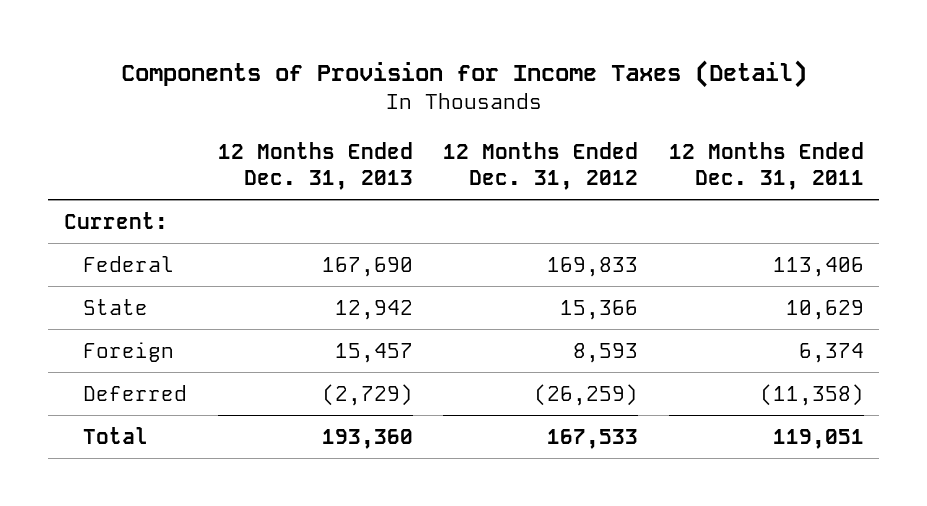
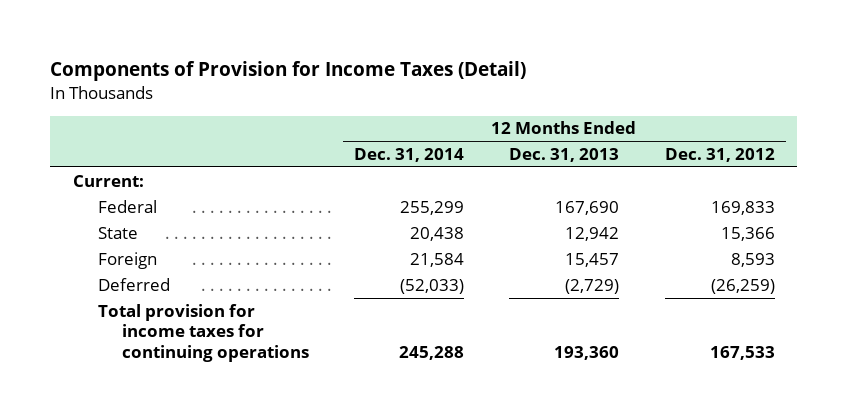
- | 12 Months Ended Dec. 31, 2013 | 12 Months Ended Dec. 31, 2012 | 12 Months Ended Dec. 31, 2011
+ | 12 Months Ended Dec. 31, 2014 | 12 Months Ended Dec. 31, 2013 | 12 Months Ended Dec. 31, 2012
- Total | 193,360 | 167,533 | 119,051
+ Total provision for income taxes for continuing operations | 245,288 | 193,360 | 167,533

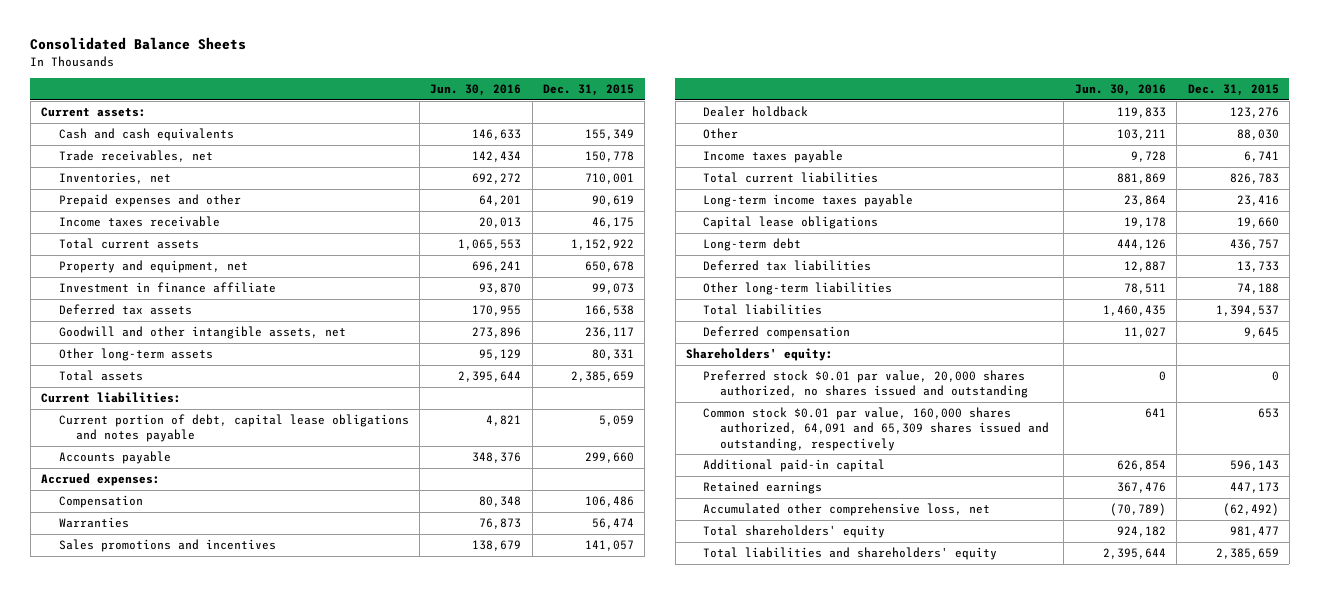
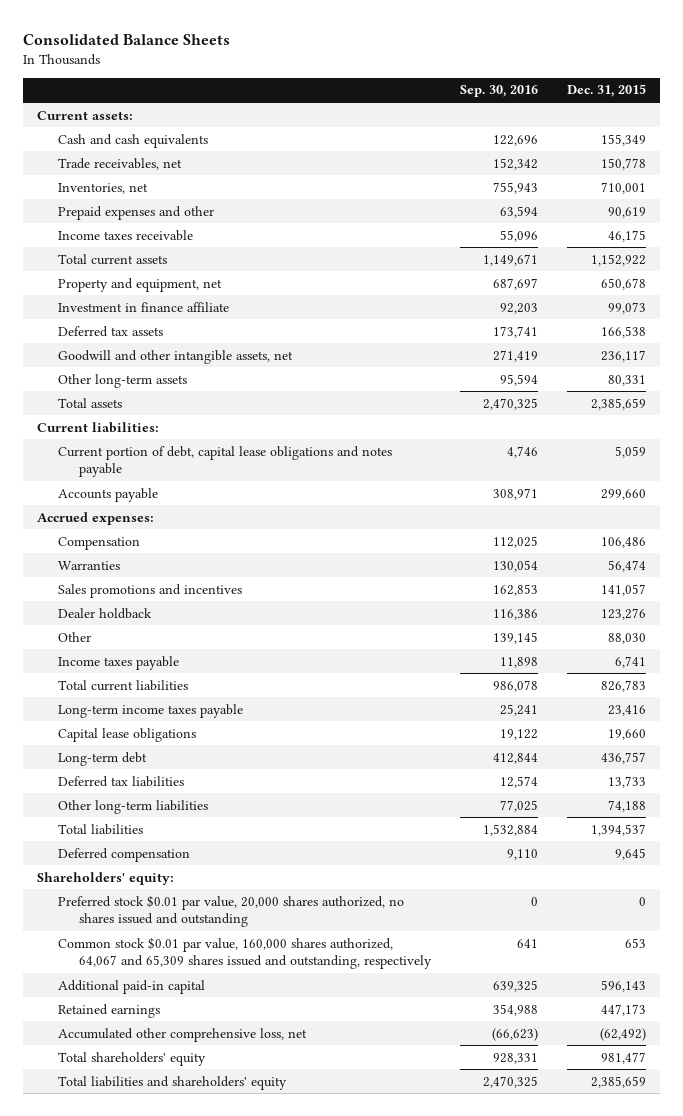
- | Jun. 30, 2016 | Dec. 31, 2015
+ | Sep. 30, 2016 | Dec. 31, 2015
- Common stock $0.01 par value, 160,000 shares authorized, 64,091 and 65,309 shares issued and outstanding, respectively | 641 | 653
+ Common stock $0.01 par value, 160,000 shares authorized, 64,067 and 65,309 shares issued and outstanding, respectively | 641 | 653

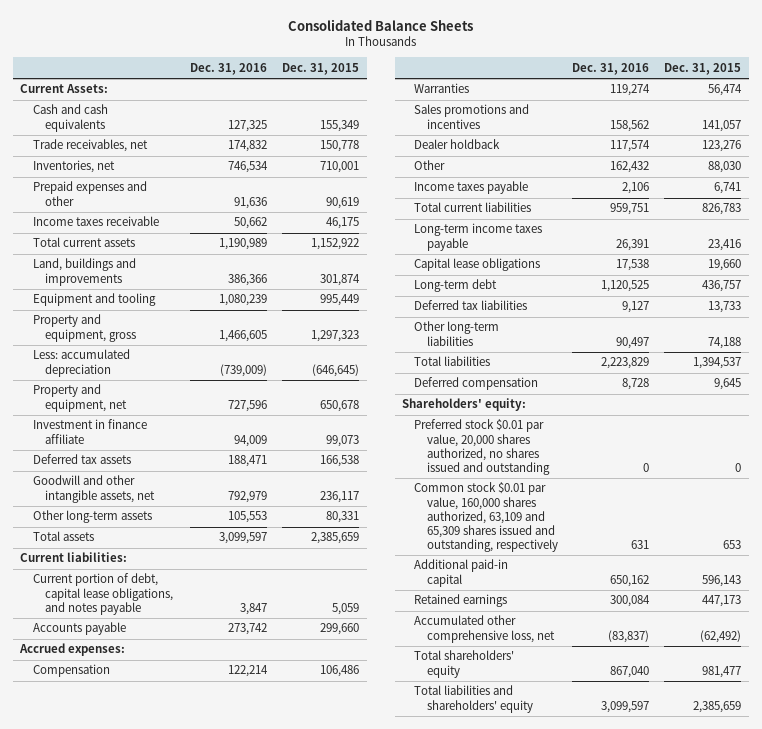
- | Sep. 30, 2016 | Dec. 31, 2015
+ | Dec. 31, 2016 | Dec. 31, 2015
- Current assets:
+ Current Assets:
+ Land, buildings and improvements | 386,366 | 301,874
+ Equipment and tooling | 1,080,239 | 995,449
+ Property and equipment, gross | 1,466,605 | 1,297,323
+ Less: accumulated depreciation | (739,009) | (646,645)
- Current portion of debt, capital lease obligations and notes payable | 4,746 | 5,059
+ Current portion of debt, capital lease obligations, and notes payable | 3,847 | 5,059
- Common stock $0.01 par value, 160,000 shares authorized, 64,067 and 65,309 shares issued and outstanding, respectively | 641 | 653
+ Common stock $0.01 par value, 160,000 shares authorized, 63,109 and 65,309 shares issued and outstanding, respectively | 631 | 653

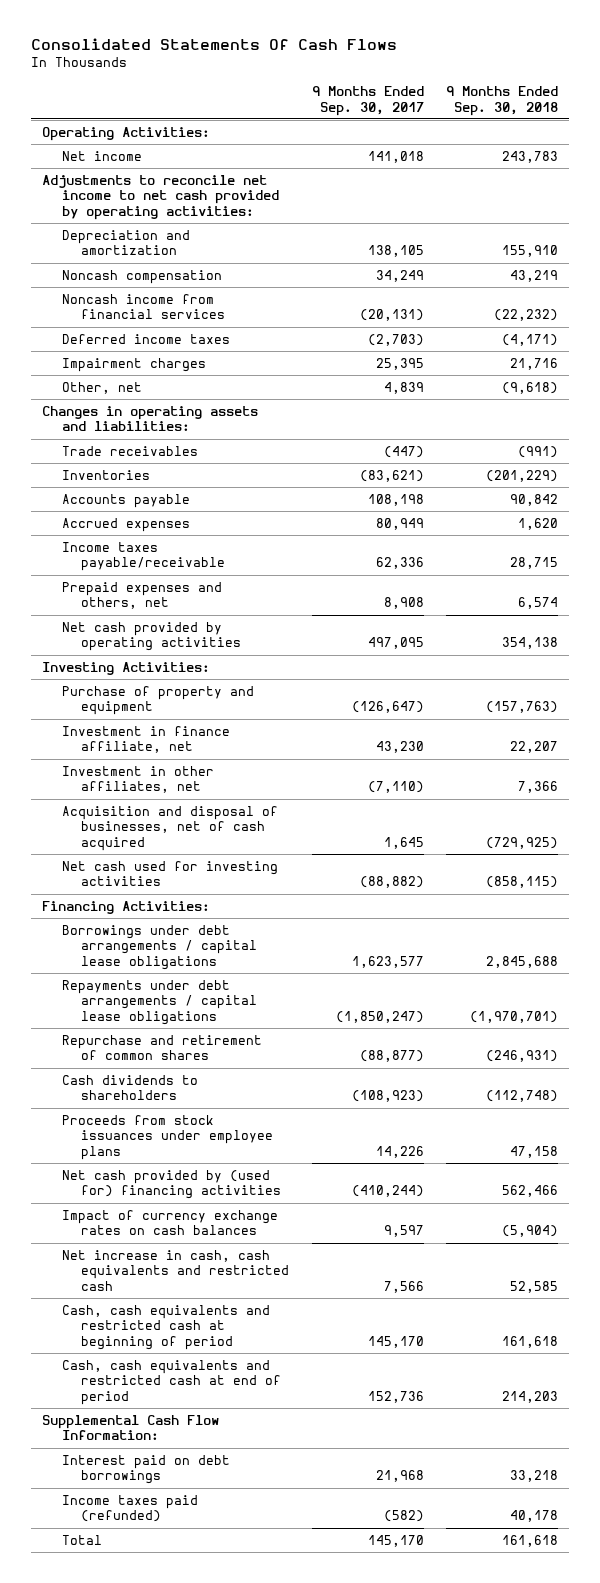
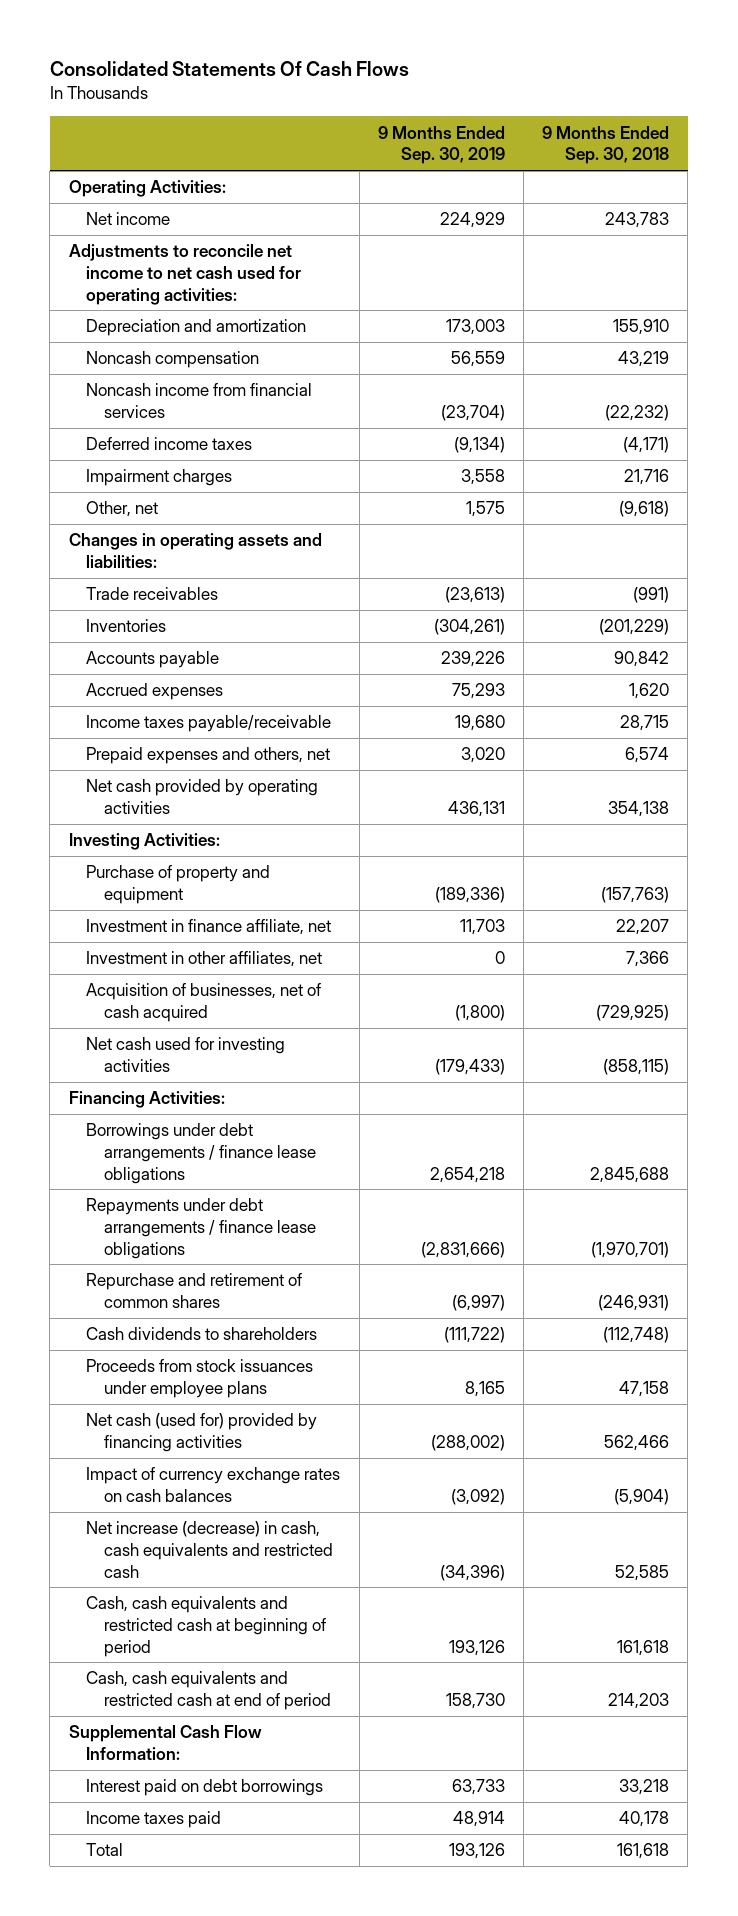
- | 9 Months Ended Sep. 30, 2017 | 9 Months Ended Sep. 30, 2018
+ | 9 Months Ended Sep. 30, 2019 | 9 Months Ended Sep. 30, 2018
- Adjustments to reconcile net income to net cash provided by operating activities:
+ Adjustments to reconcile net income to net cash used for operating activities:
- Acquisition and disposal of businesses, net of cash acquired | 1,645 | (729,925)
+ Acquisition of businesses, net of cash acquired | (1,800) | (729,925)
- Borrowings under debt arrangements / capital lease obligations | 1,623,577 | 2,845,688
- Repayments under debt arrangements / capital lease obligations | (1,850,247) | (1,970,701)
+ Borrowings under debt arrangements / finance lease obligations | 2,654,218 | 2,845,688
+ Repayments under debt arrangements / finance lease obligations | (2,831,666) | (1,970,701)
- Net cash provided by (used for) financing activities | (410,244) | 562,466
+ Net cash (used for) provided by financing activities | (288,002) | 562,466
- Net increase in cash, cash equivalents and restricted cash | 7,566 | 52,585
+ Net increase (decrease) in cash, cash equivalents and restricted cash | (34,396) | 52,585
- Income taxes paid (refunded) | (582) | 40,178
+ Income taxes paid | 48,914 | 40,178

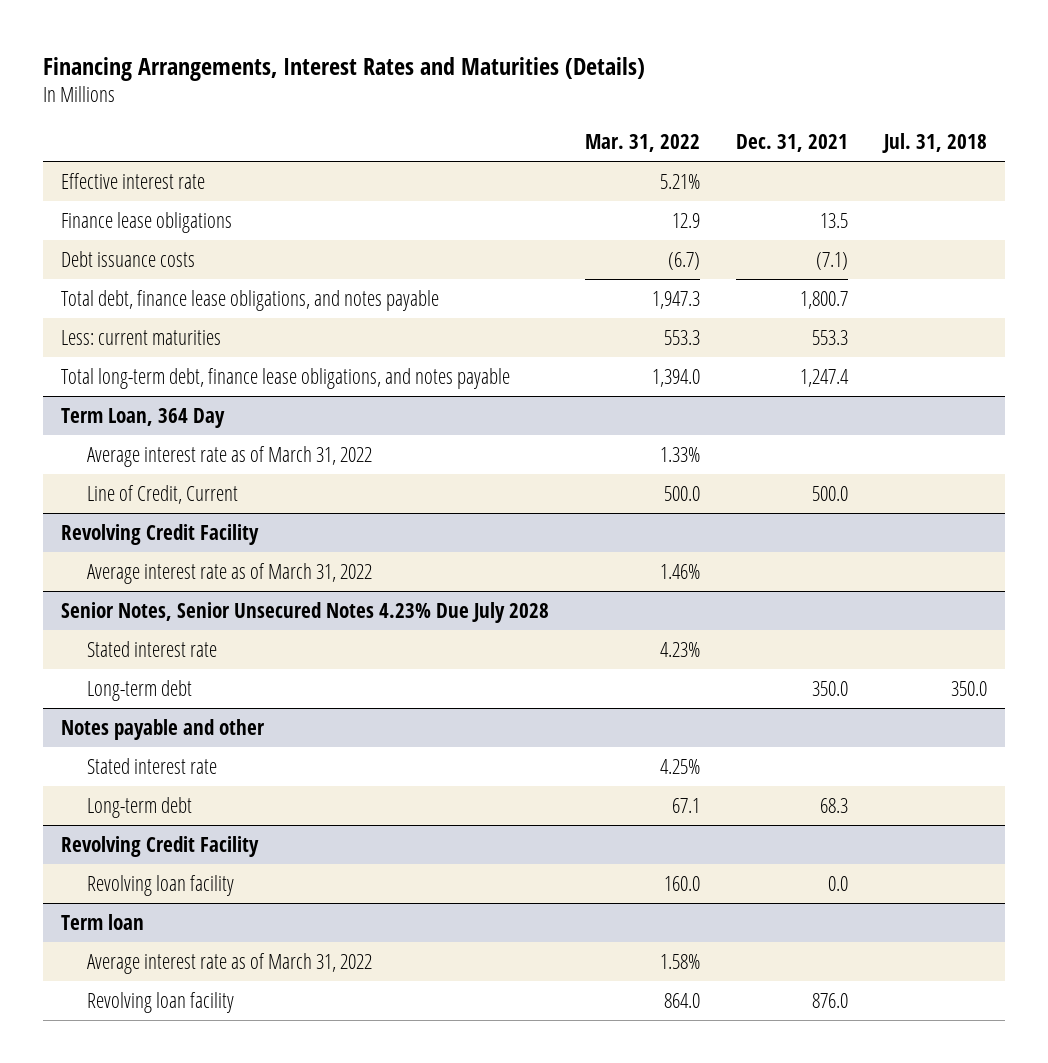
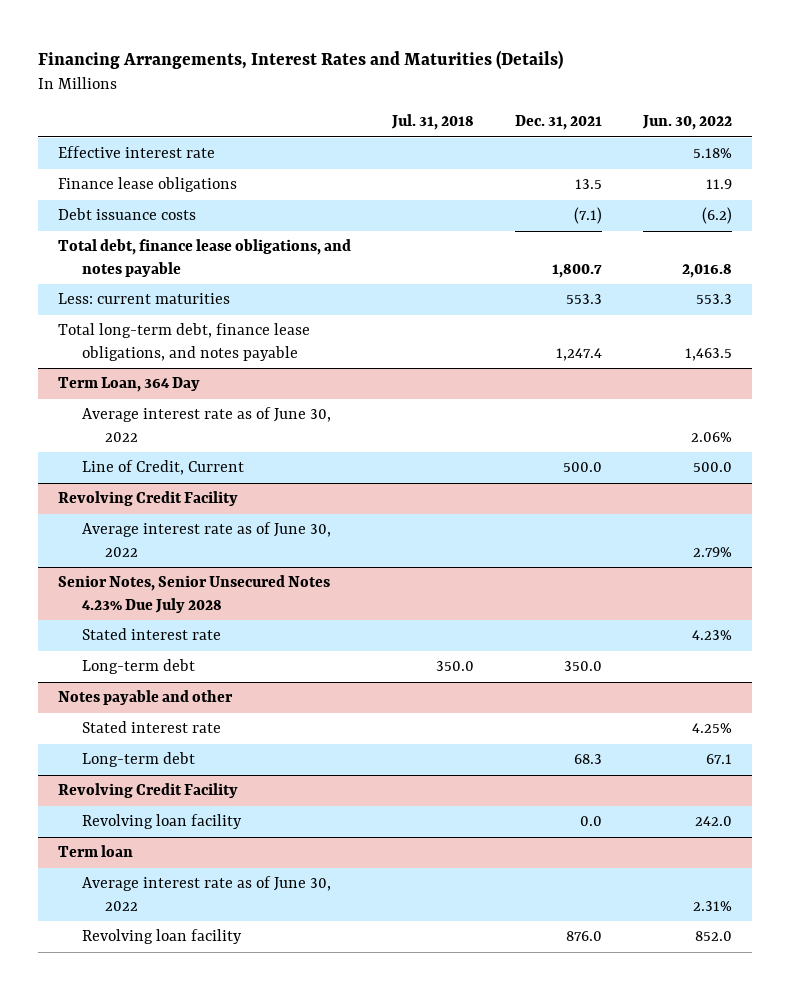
- | Mar. 31, 2022 | Dec. 31, 2021 | Jul. 31, 2018
+ | Jul. 31, 2018 | Dec. 31, 2021 | Jun. 30, 2022
@ Term Loan, 364 Day
- Average interest rate as of March 31, 2022 | 1.33% | |
+ Average interest rate as of June 30, 2022 | | | 2.06%
@ Revolving Credit Facility
- Average interest rate as of March 31, 2022 | 1.46% | |
+ Average interest rate as of June 30, 2022 | | | 2.79%
@ Term loan
- Average interest rate as of March 31, 2022 | 1.58% | |
+ Average interest rate as of June 30, 2022 | | | 2.31%

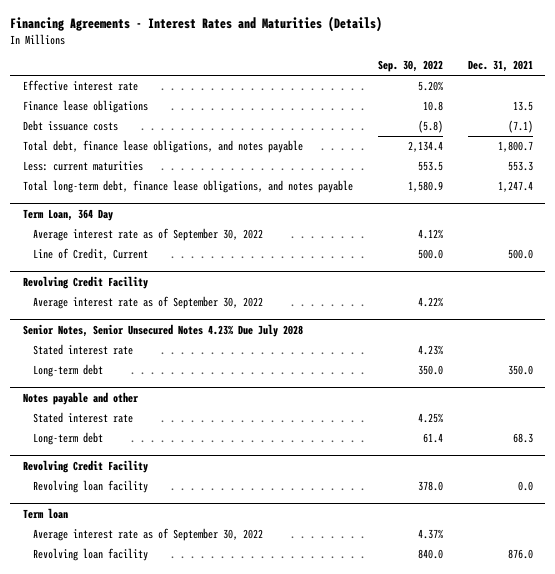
- Financing Arrangements, Interest Rates and Maturities (Details)
+ Financing Agreements - Interest Rates and Maturities (Details)
- | Jul. 31, 2018 | Dec. 31, 2021 | Jun. 30, 2022
+ | Sep. 30, 2022 | Dec. 31, 2021
@ Term Loan, 364 Day
- Average interest rate as of June 30, 2022 | | | 2.06%
+ Average interest rate as of September 30, 2022 | 4.12% |
@ Revolving Credit Facility
- Average interest rate as of June 30, 2022 | | | 2.79%
+ Average interest rate as of September 30, 2022 | 4.22% |
@ Term loan
- Average interest rate as of June 30, 2022 | | | 2.31%
+ Average interest rate as of September 30, 2022 | 4.37% |

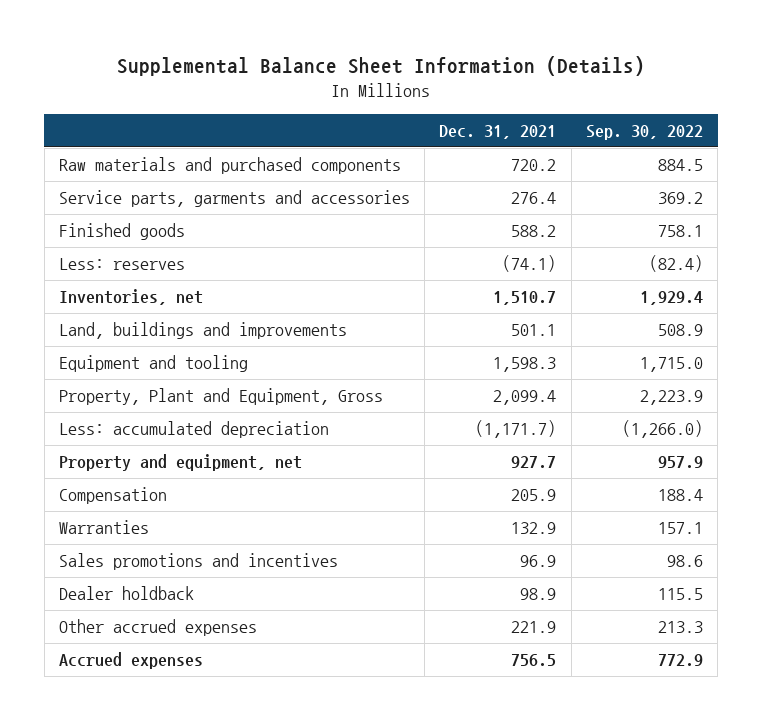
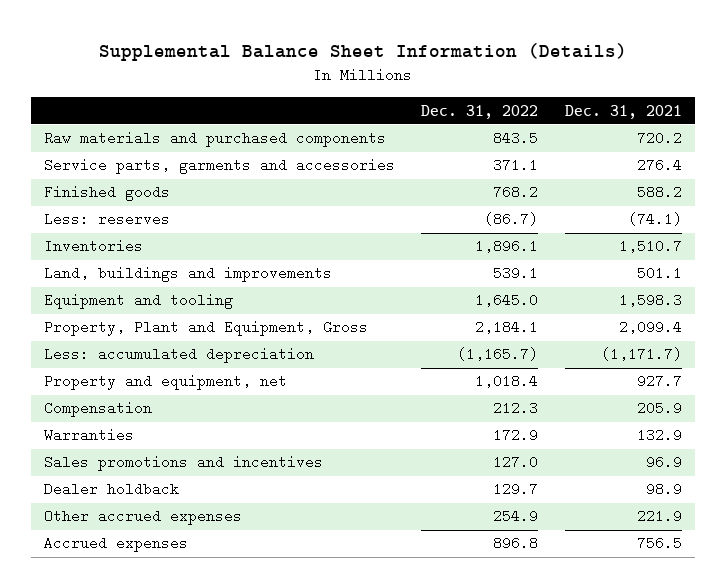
- | Dec. 31, 2021 | Sep. 30, 2022
+ | Dec. 31, 2022 | Dec. 31, 2021
- Inventories, net | 1,510.7 | 1,929.4
+ Inventories | 1,896.1 | 1,510.7

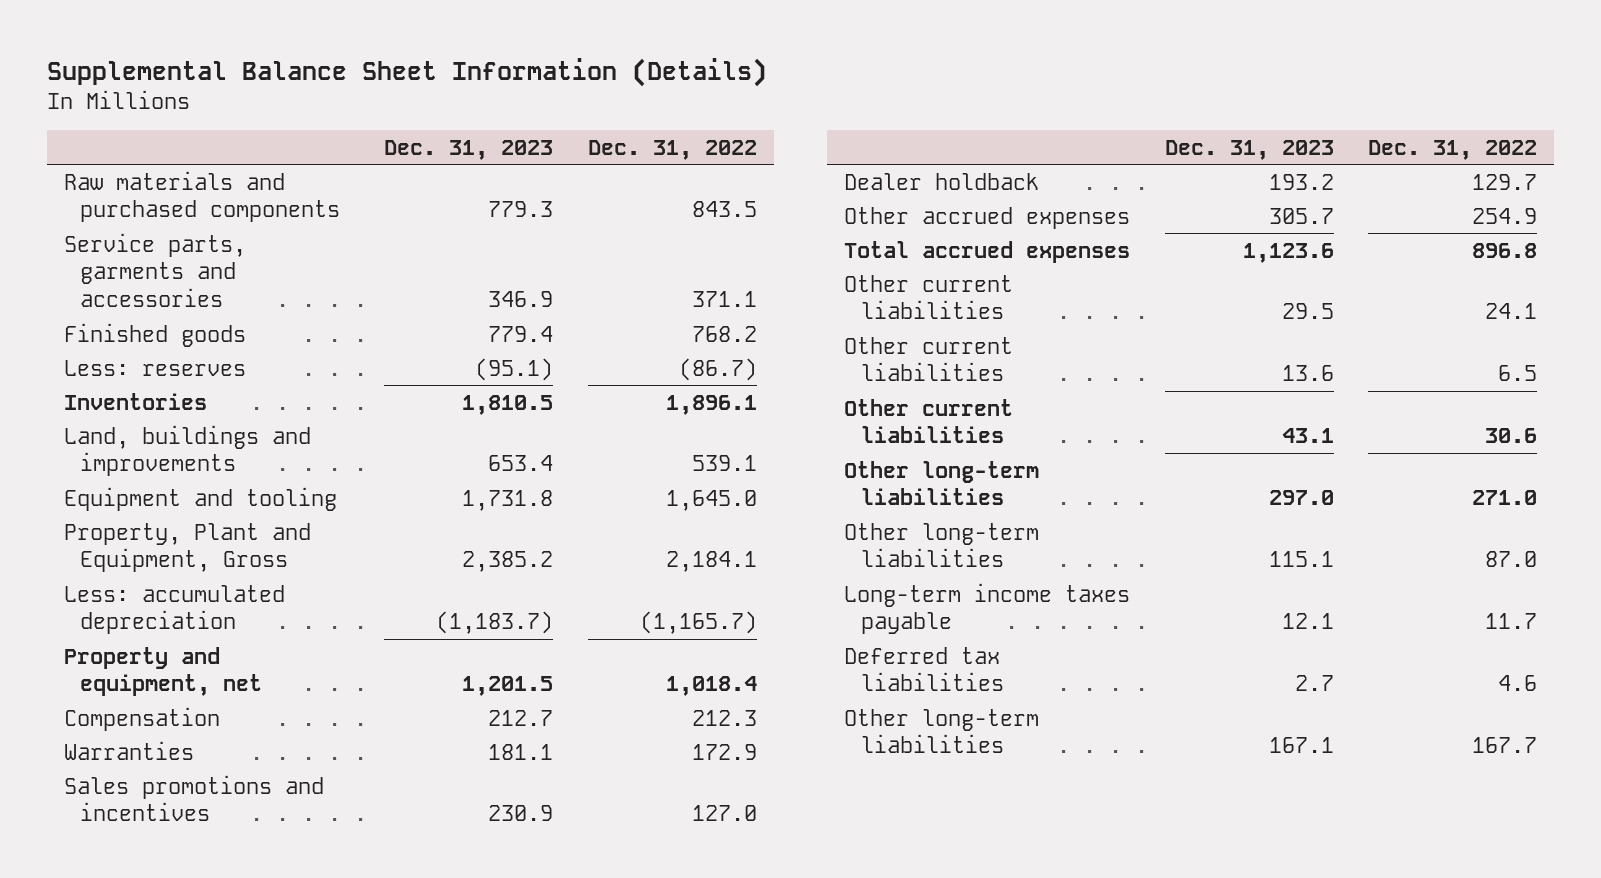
- | Dec. 31, 2022 | Dec. 31, 2021
+ | Dec. 31, 2023 | Dec. 31, 2022
- Accrued expenses | 896.8 | 756.5
+ Total accrued expenses | 1,123.6 | 896.8
+ Other current liabilities | 29.5 | 24.1
+ Other current liabilities | 13.6 | 6.5
+ Other current liabilities | 43.1 | 30.6
+ Other long-term liabilities | 297.0 | 271.0
+ Other long-term liabilities | 115.1 | 87.0
+ Long-term income taxes payable | 12.1 | 11.7
+ Deferred tax liabilities | 2.7 | 4.6
+ Other long-term liabilities | 167.1 | 167.7

